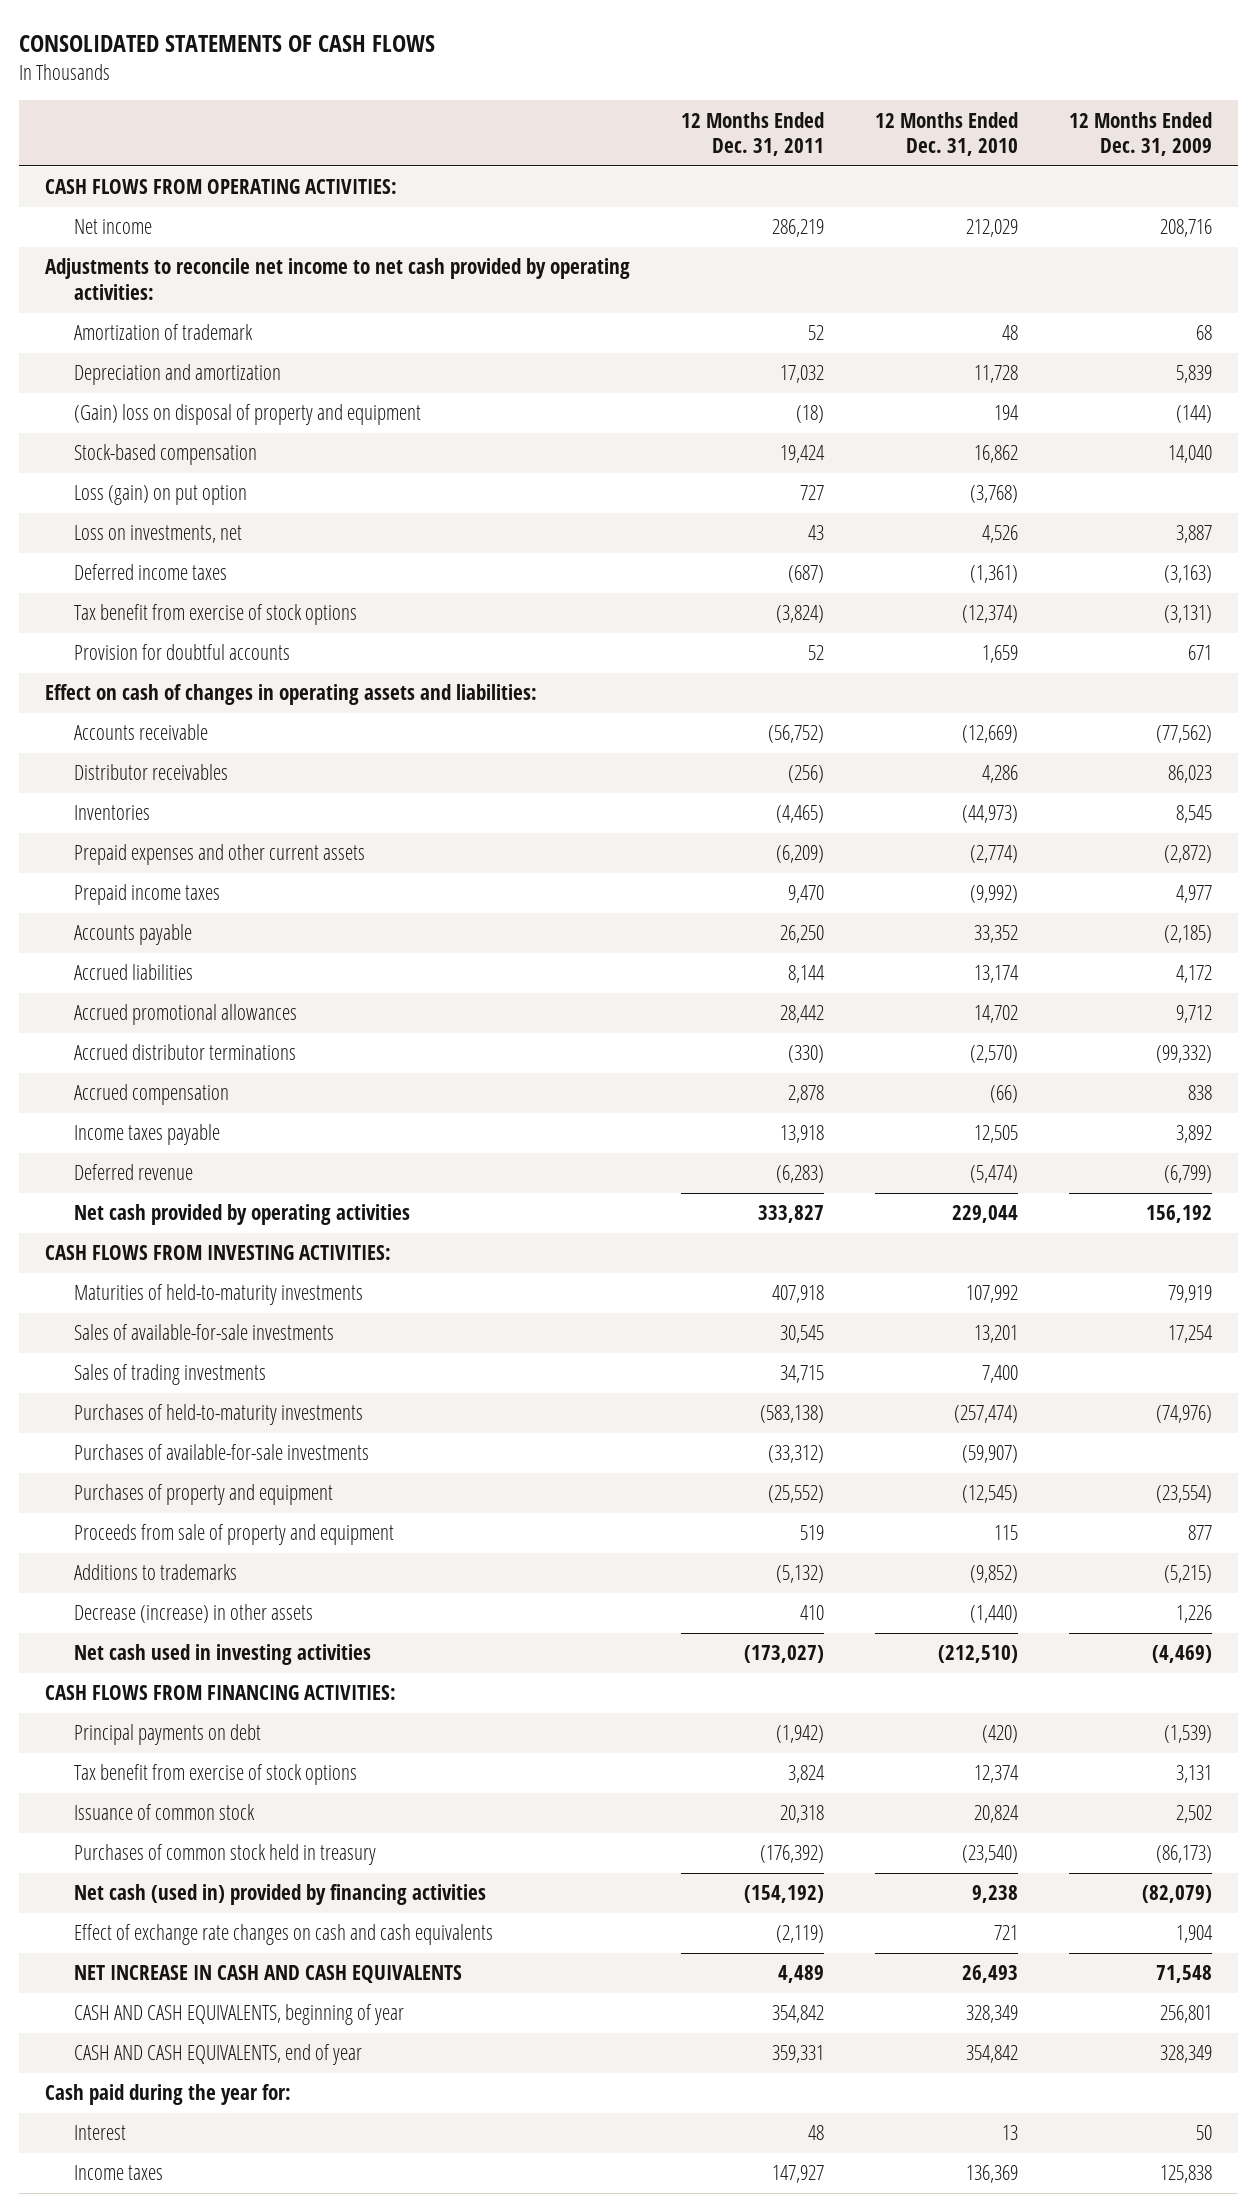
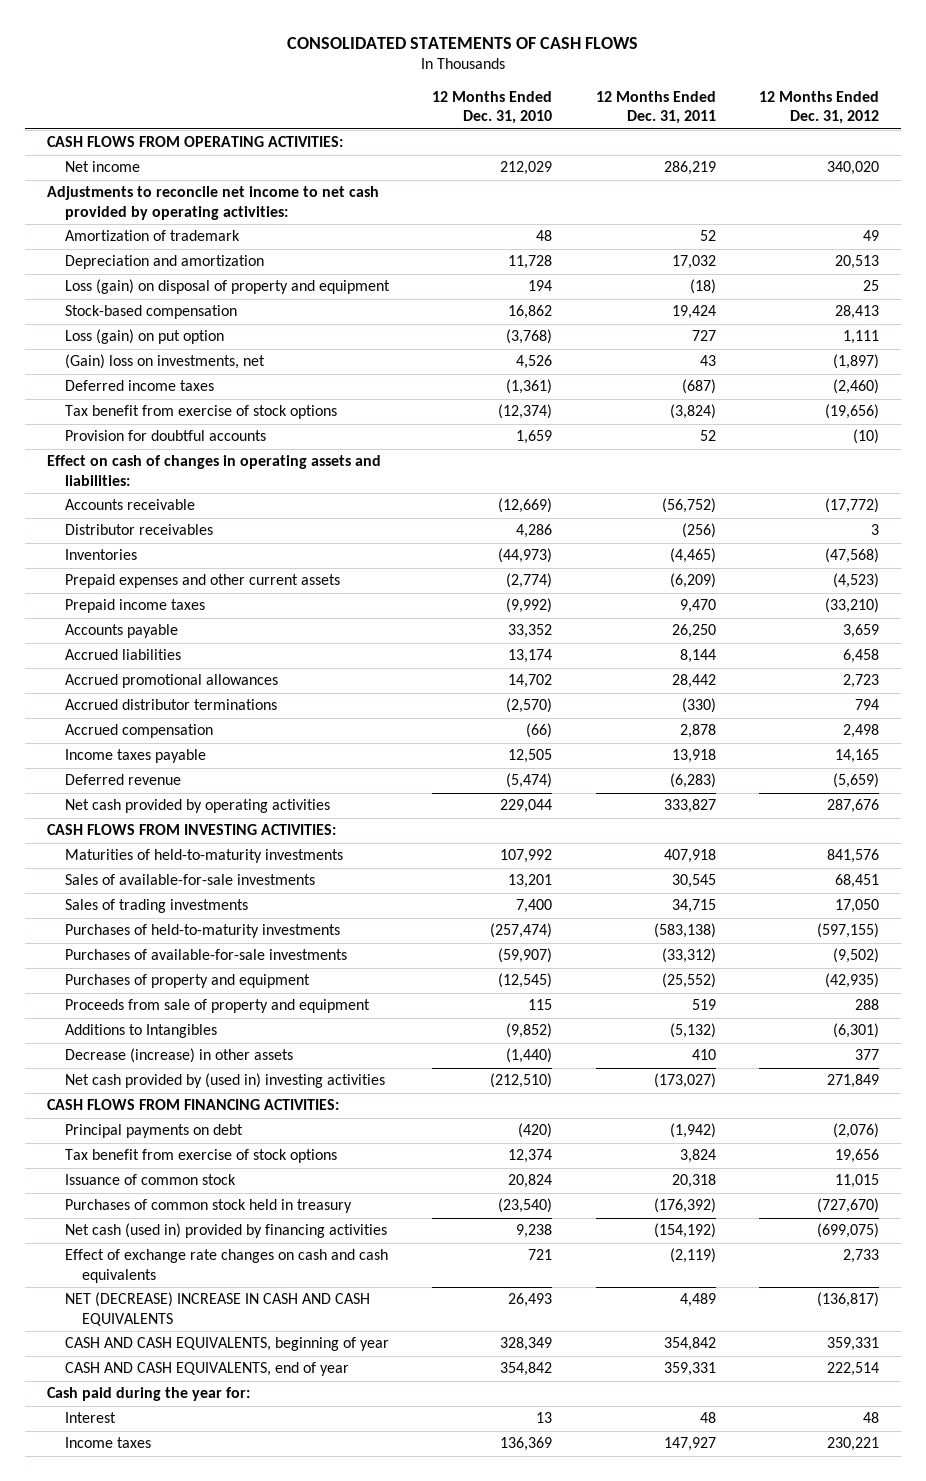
- | 12 Months Ended Dec. 31, 2011 | 12 Months Ended Dec. 31, 2010 | 12 Months Ended Dec. 31, 2009
+ | 12 Months Ended Dec. 31, 2010 | 12 Months Ended Dec. 31, 2011 | 12 Months Ended Dec. 31, 2012
- (Gain) loss on disposal of property and equipment | (18) | 194 | (144)
+ Loss (gain) on disposal of property and equipment | 194 | (18) | 25
- Loss on investments, net | 43 | 4,526 | 3,887
+ (Gain) loss on investments, net | 4,526 | 43 | (1,897)
- Additions to trademarks | (5,132) | (9,852) | (5,215)
+ Additions to Intangibles | (9,852) | (5,132) | (6,301)
- Net cash used in investing activities | (173,027) | (212,510) | (4,469)
+ Net cash provided by (used in) investing activities | (212,510) | (173,027) | 271,849
- NET INCREASE IN CASH AND CASH EQUIVALENTS | 4,489 | 26,493 | 71,548
+ NET (DECREASE) INCREASE IN CASH AND CASH EQUIVALENTS | 26,493 | 4,489 | (136,817)

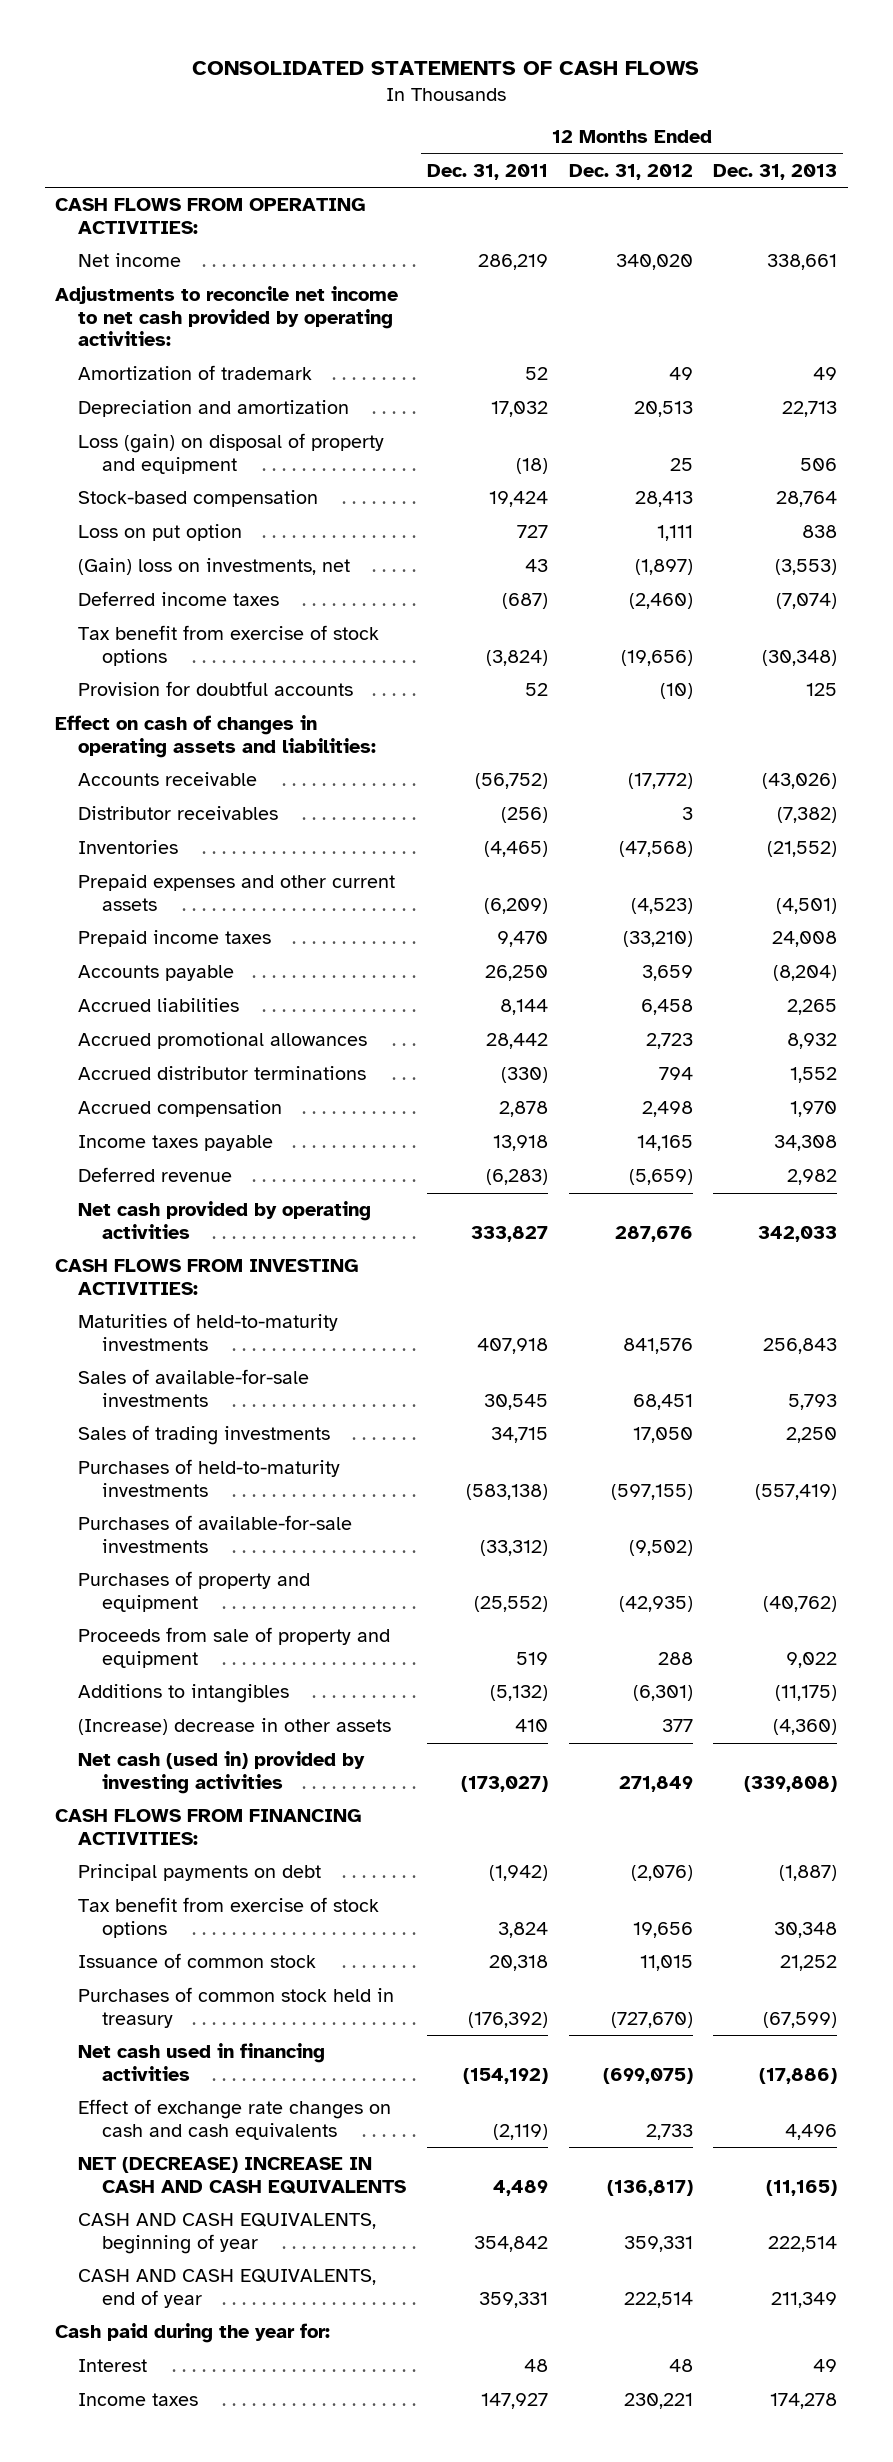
- | 12 Months Ended Dec. 31, 2010 | 12 Months Ended Dec. 31, 2011 | 12 Months Ended Dec. 31, 2012
+ | 12 Months Ended Dec. 31, 2011 | 12 Months Ended Dec. 31, 2012 | 12 Months Ended Dec. 31, 2013
- Loss (gain) on put option | (3,768) | 727 | 1,111
+ Loss on put option | 727 | 1,111 | 838
- Additions to Intangibles | (9,852) | (5,132) | (6,301)
- Decrease (increase) in other assets | (1,440) | 410 | 377
- Net cash provided by (used in) investing activities | (212,510) | (173,027) | 271,849
+ Additions to intangibles | (5,132) | (6,301) | (11,175)
+ (Increase) decrease in other assets | 410 | 377 | (4,360)
+ Net cash (used in) provided by investing activities | (173,027) | 271,849 | (339,808)
- Net cash (used in) provided by financing activities | 9,238 | (154,192) | (699,075)
+ Net cash used in financing activities | (154,192) | (699,075) | (17,886)

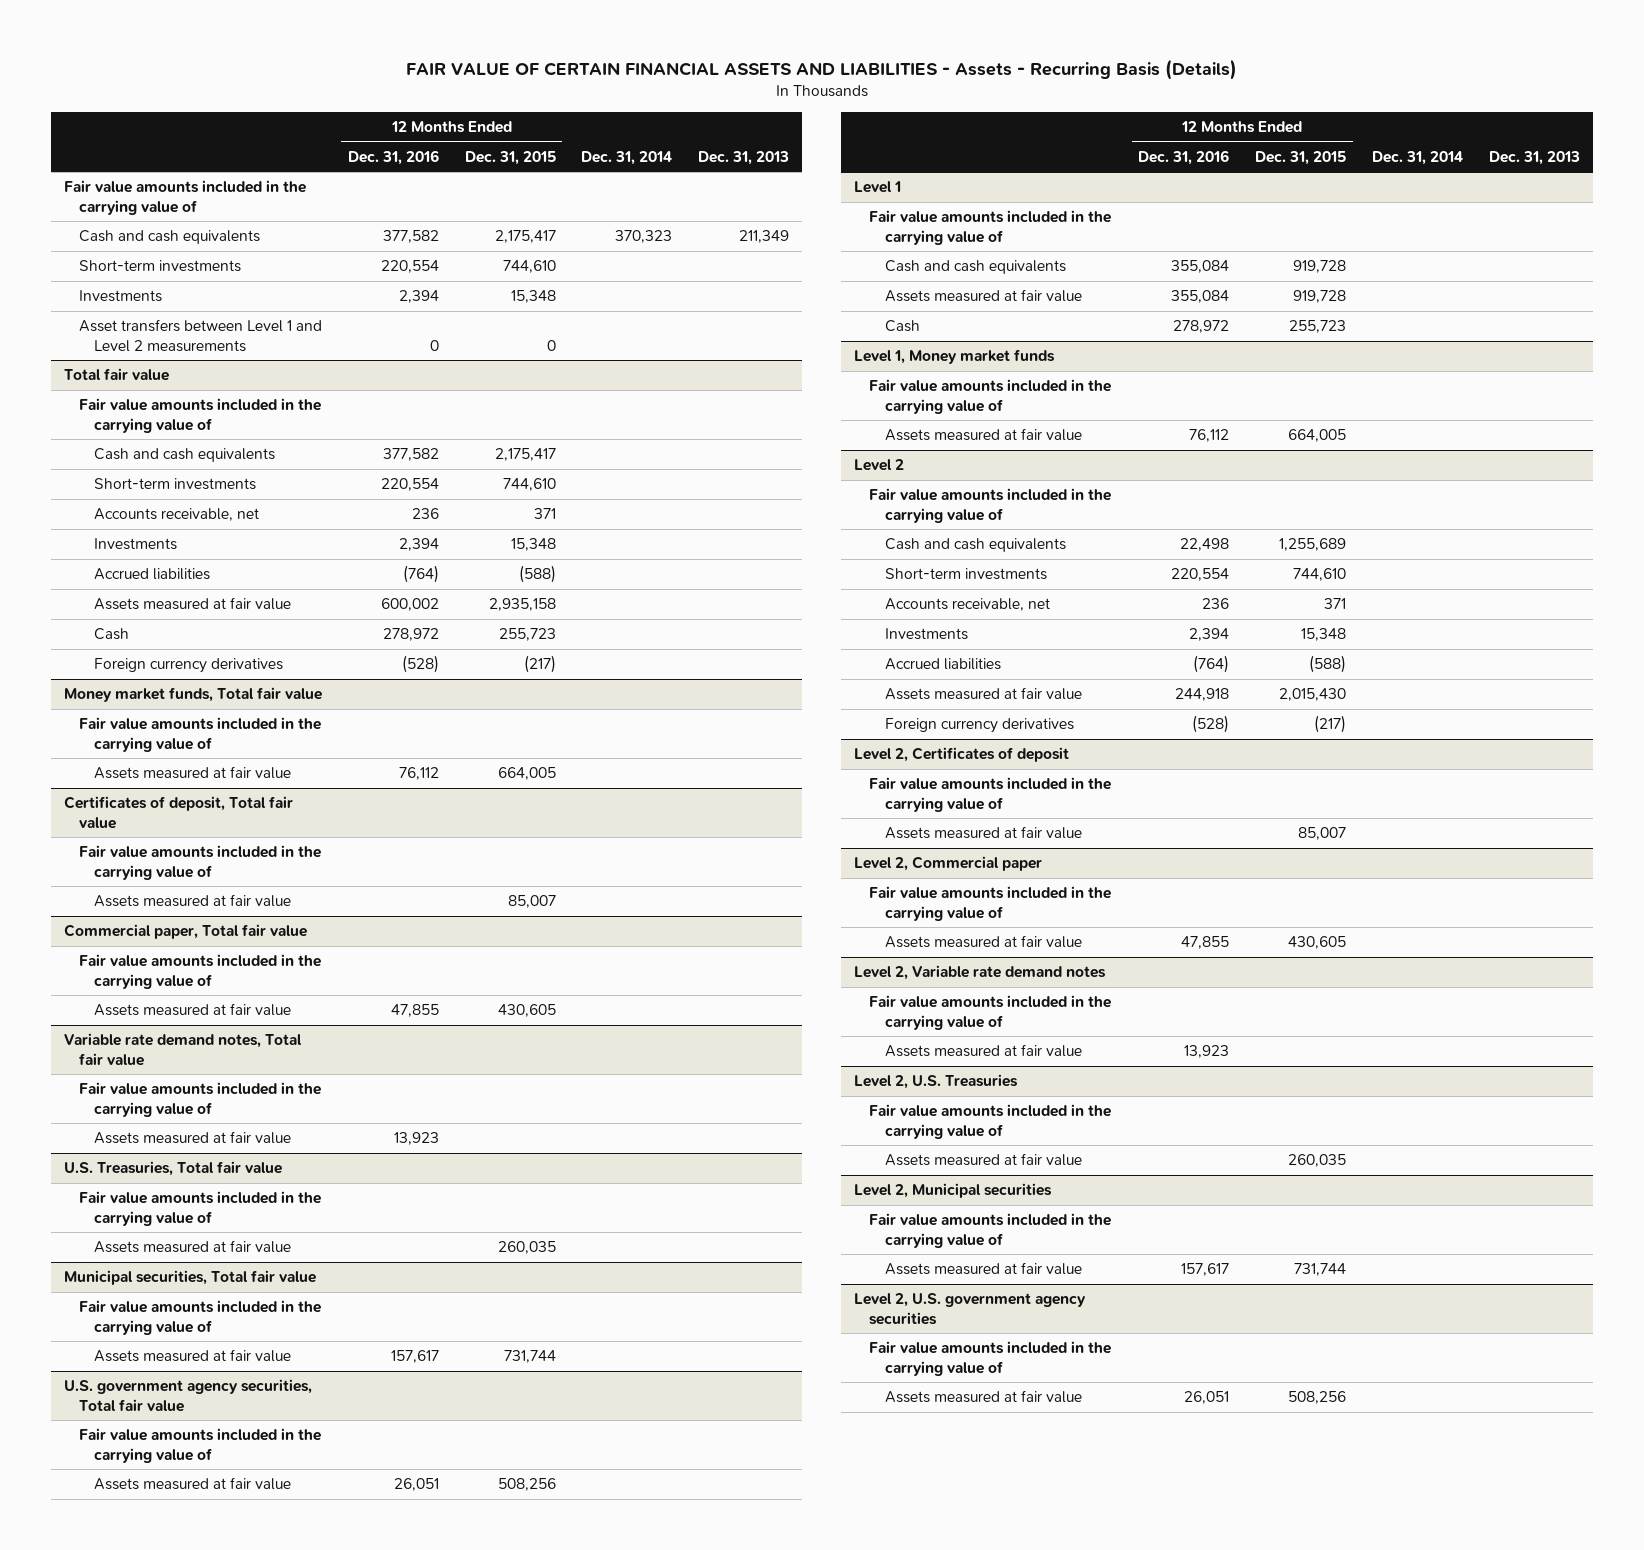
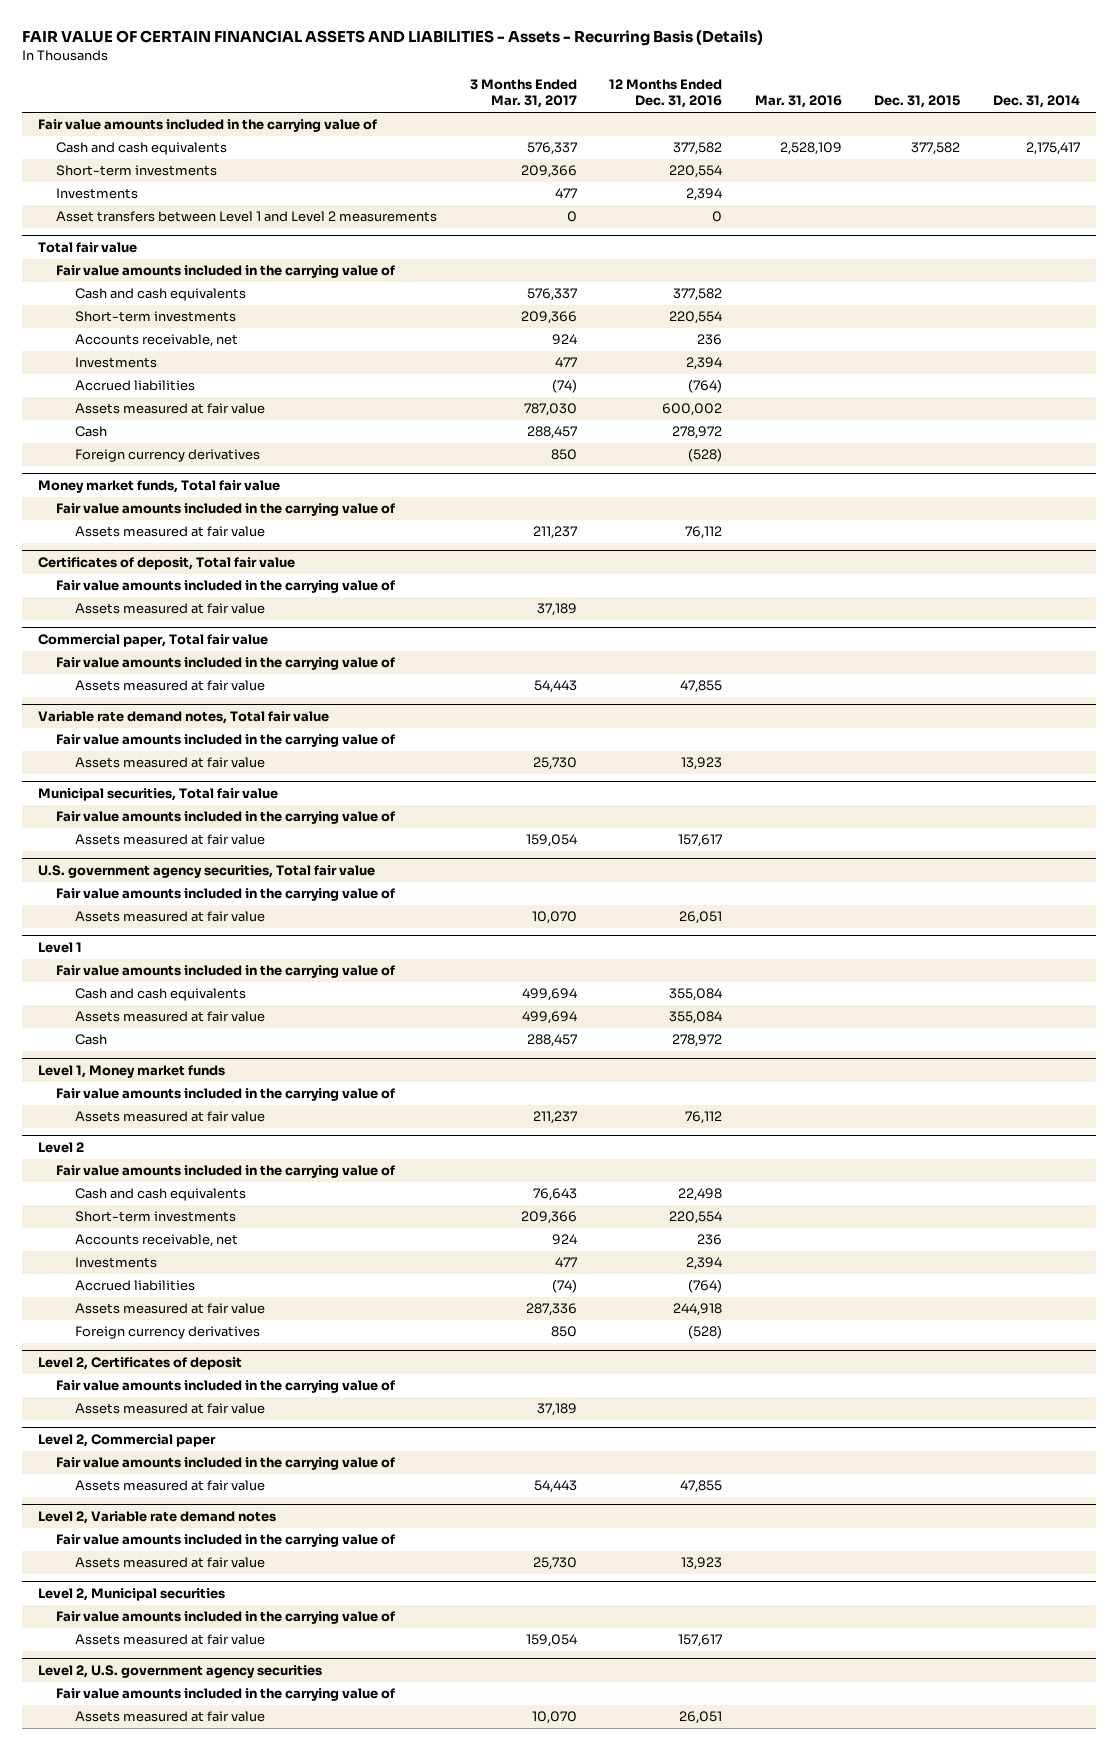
- | 12 Months Ended Dec. 31, 2016 | 12 Months Ended Dec. 31, 2015 | Dec. 31, 2014 | Dec. 31, 2013
+ | 3 Months Ended Mar. 31, 2017 | 12 Months Ended Dec. 31, 2016 | Mar. 31, 2016 | Dec. 31, 2015 | Dec. 31, 2014
- Cash and cash equivalents | 377,582 | 2,175,417 | 370,323 | 211,349
+ Cash and cash equivalents | 576,337 | 377,582 | 2,528,109 | 377,582 | 2,175,417
- U.S. Treasuries, Total fair value
- Fair value amounts included in the carrying value of
- Assets measured at fair value | | 260,035 | |
- Level 2, U.S. Treasuries
- Fair value amounts included in the carrying value of
- Assets measured at fair value | | 260,035 | |

